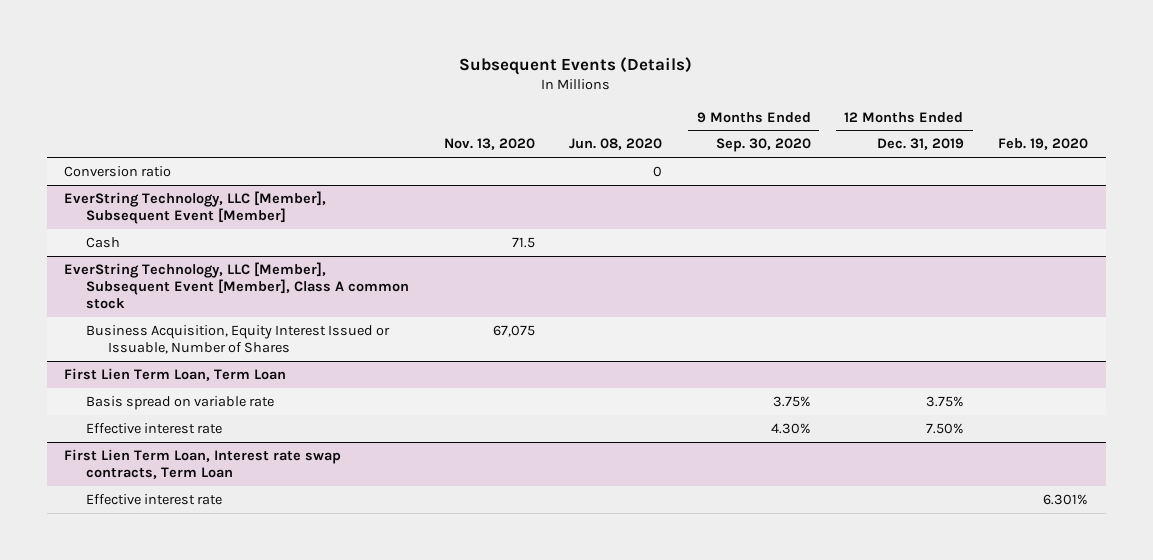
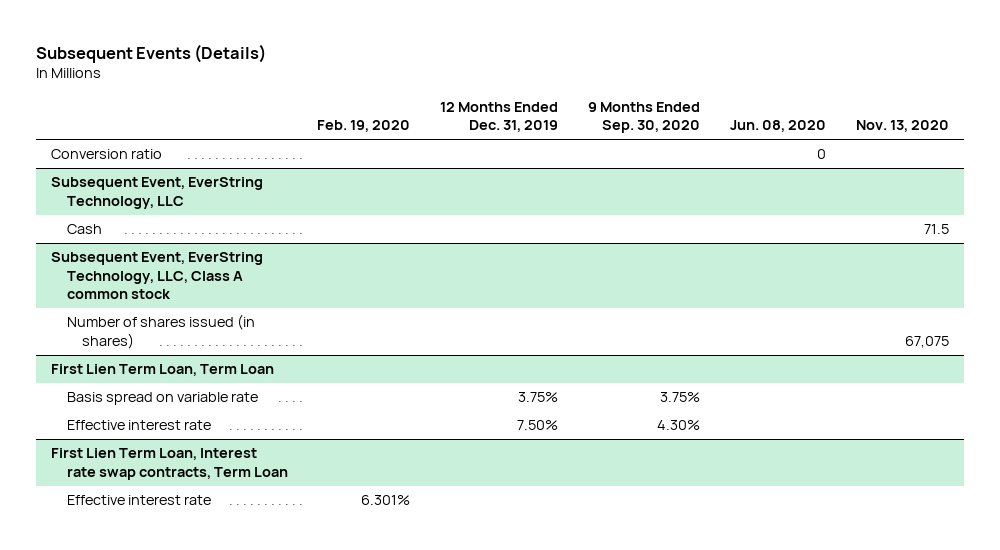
- | Nov. 13, 2020 | Jun. 08, 2020 | 9 Months Ended Sep. 30, 2020 | 12 Months Ended Dec. 31, 2019 | Feb. 19, 2020
+ | Feb. 19, 2020 | 12 Months Ended Dec. 31, 2019 | 9 Months Ended Sep. 30, 2020 | Jun. 08, 2020 | Nov. 13, 2020
- EverString Technology, LLC [Member], Subsequent Event [Member]
+ Subsequent Event, EverString Technology, LLC
- EverString Technology, LLC [Member], Subsequent Event [Member], Class A common stock
- Business Acquisition, Equity Interest Issued or Issuable, Number of Shares | 67,075 | | | |
+ Subsequent Event, EverString Technology, LLC, Class A common stock
+ Number of shares issued (in shares) | | | | | 67,075

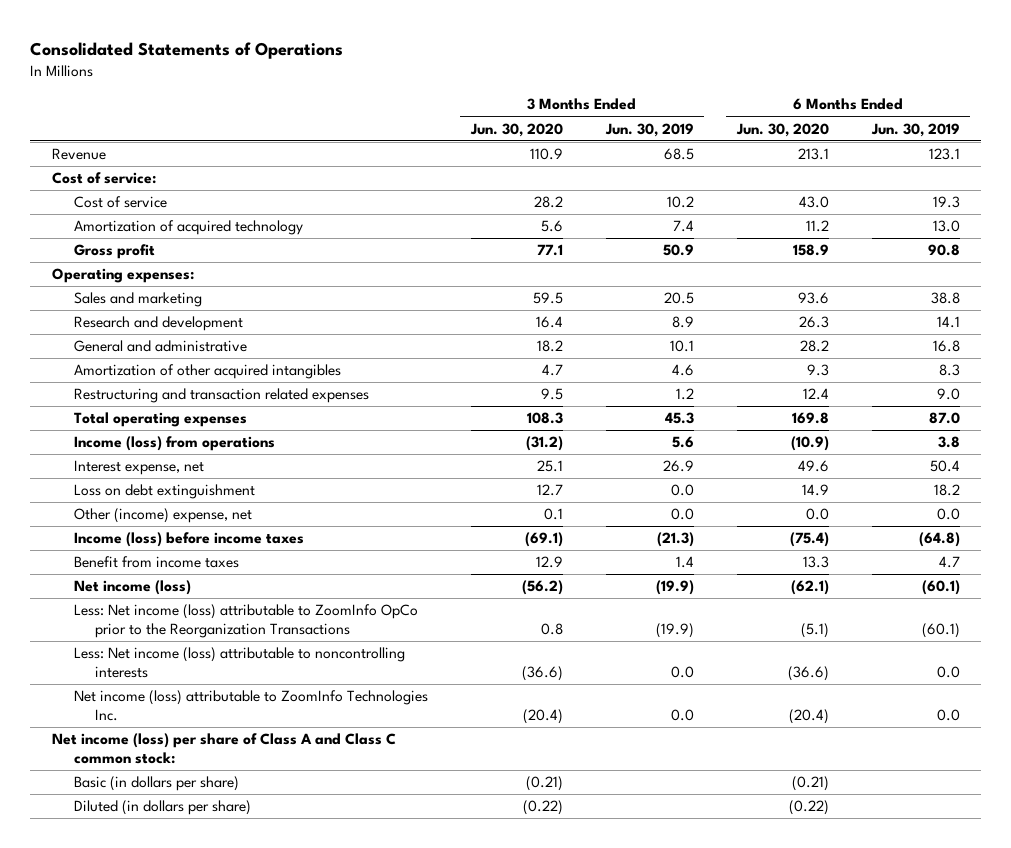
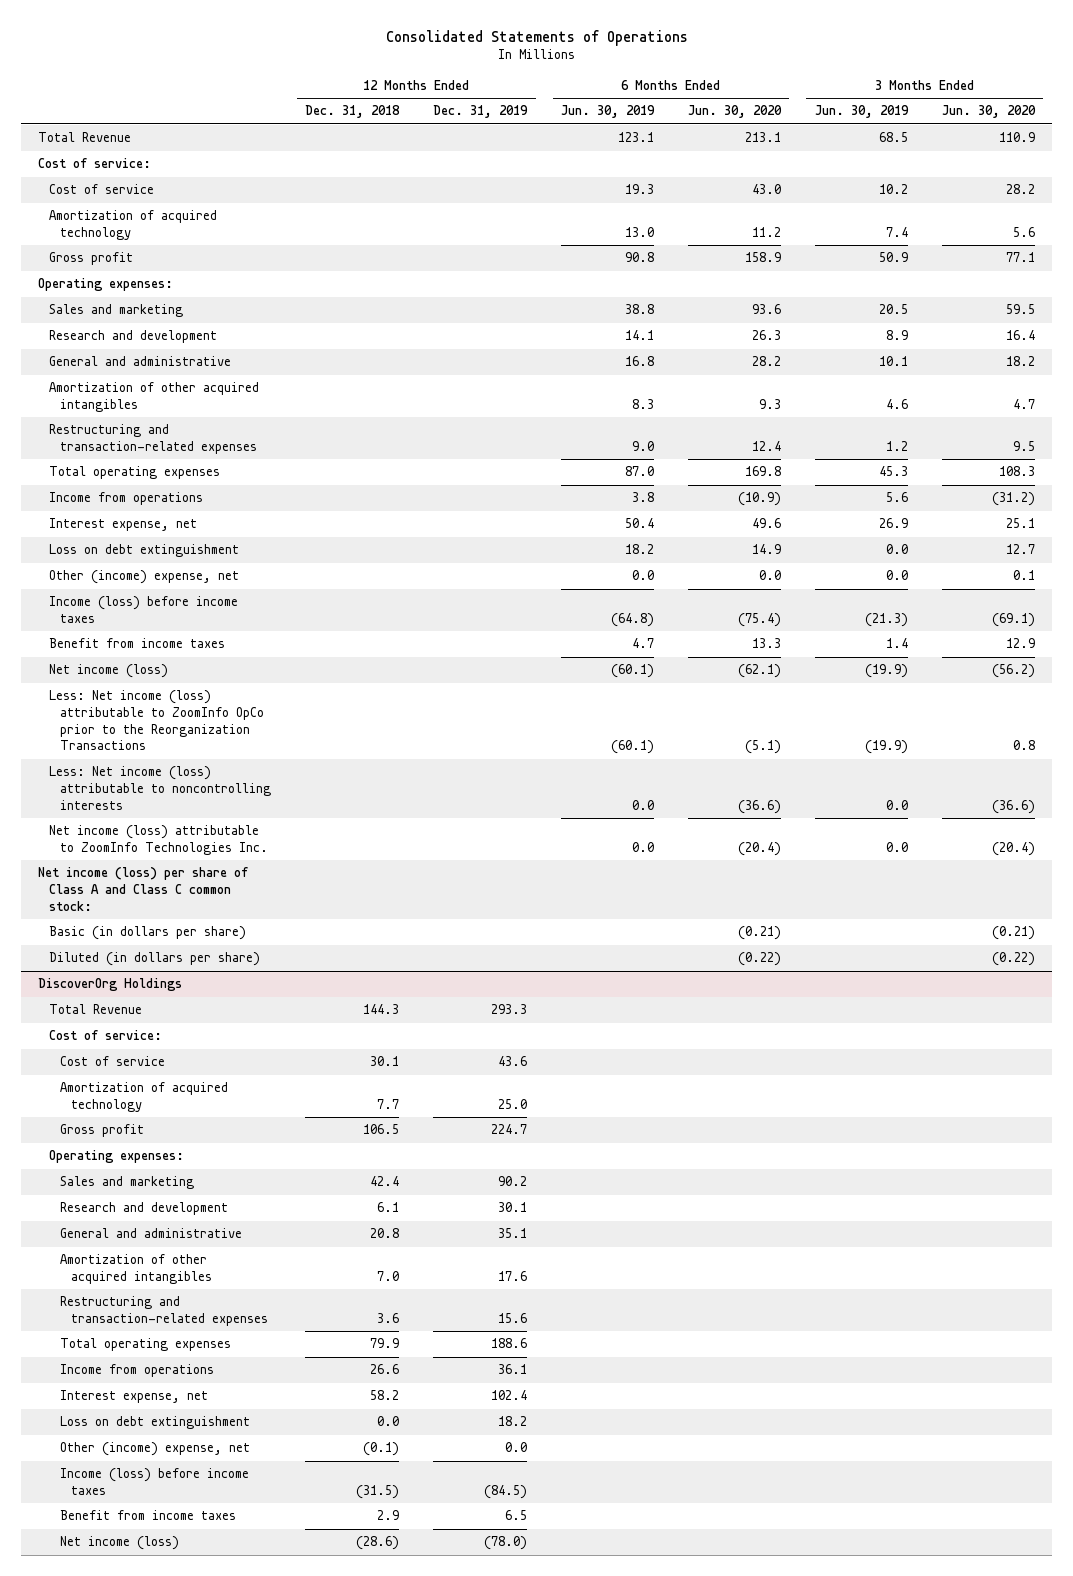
- | 3 Months Ended Jun. 30, 2020 | 3 Months Ended Jun. 30, 2019 | 6 Months Ended Jun. 30, 2020 | 6 Months Ended Jun. 30, 2019
+ | 12 Months Ended Dec. 31, 2018 | 12 Months Ended Dec. 31, 2019 | 6 Months Ended Jun. 30, 2019 | 6 Months Ended Jun. 30, 2020 | 3 Months Ended Jun. 30, 2019 | 3 Months Ended Jun. 30, 2020
- Revenue | 110.9 | 68.5 | 213.1 | 123.1
+ Total Revenue | | | 123.1 | 213.1 | 68.5 | 110.9
- Restructuring and transaction related expenses | 9.5 | 1.2 | 12.4 | 9.0
+ Restructuring and transaction-related expenses | | | 9.0 | 12.4 | 1.2 | 9.5
- Income (loss) from operations | (31.2) | 5.6 | (10.9) | 3.8
+ Income from operations | | | 3.8 | (10.9) | 5.6 | (31.2)
+ DiscoverOrg Holdings
+ Total Revenue | 144.3 | 293.3 | | | |
+ Cost of service:
+ Cost of service | 30.1 | 43.6 | | | |
+ Amortization of acquired technology | 7.7 | 25.0 | | | |
+ Gross profit | 106.5 | 224.7 | | | |
+ Operating expenses:
+ Sales and marketing | 42.4 | 90.2 | | | |
+ Research and development | 6.1 | 30.1 | | | |
+ General and administrative | 20.8 | 35.1 | | | |
+ Amortization of other acquired intangibles | 7.0 | 17.6 | | | |
+ Restructuring and transaction-related expenses | 3.6 | 15.6 | | | |
+ Total operating expenses | 79.9 | 188.6 | | | |
+ Income from operations | 26.6 | 36.1 | | | |
+ Interest expense, net | 58.2 | 102.4 | | | |
+ Loss on debt extinguishment | 0.0 | 18.2 | | | |
+ Other (income) expense, net | (0.1) | 0.0 | | | |
+ Income (loss) before income taxes | (31.5) | (84.5) | | | |
+ Benefit from income taxes | 2.9 | 6.5 | | | |
+ Net income (loss) | (28.6) | (78.0) | | | |

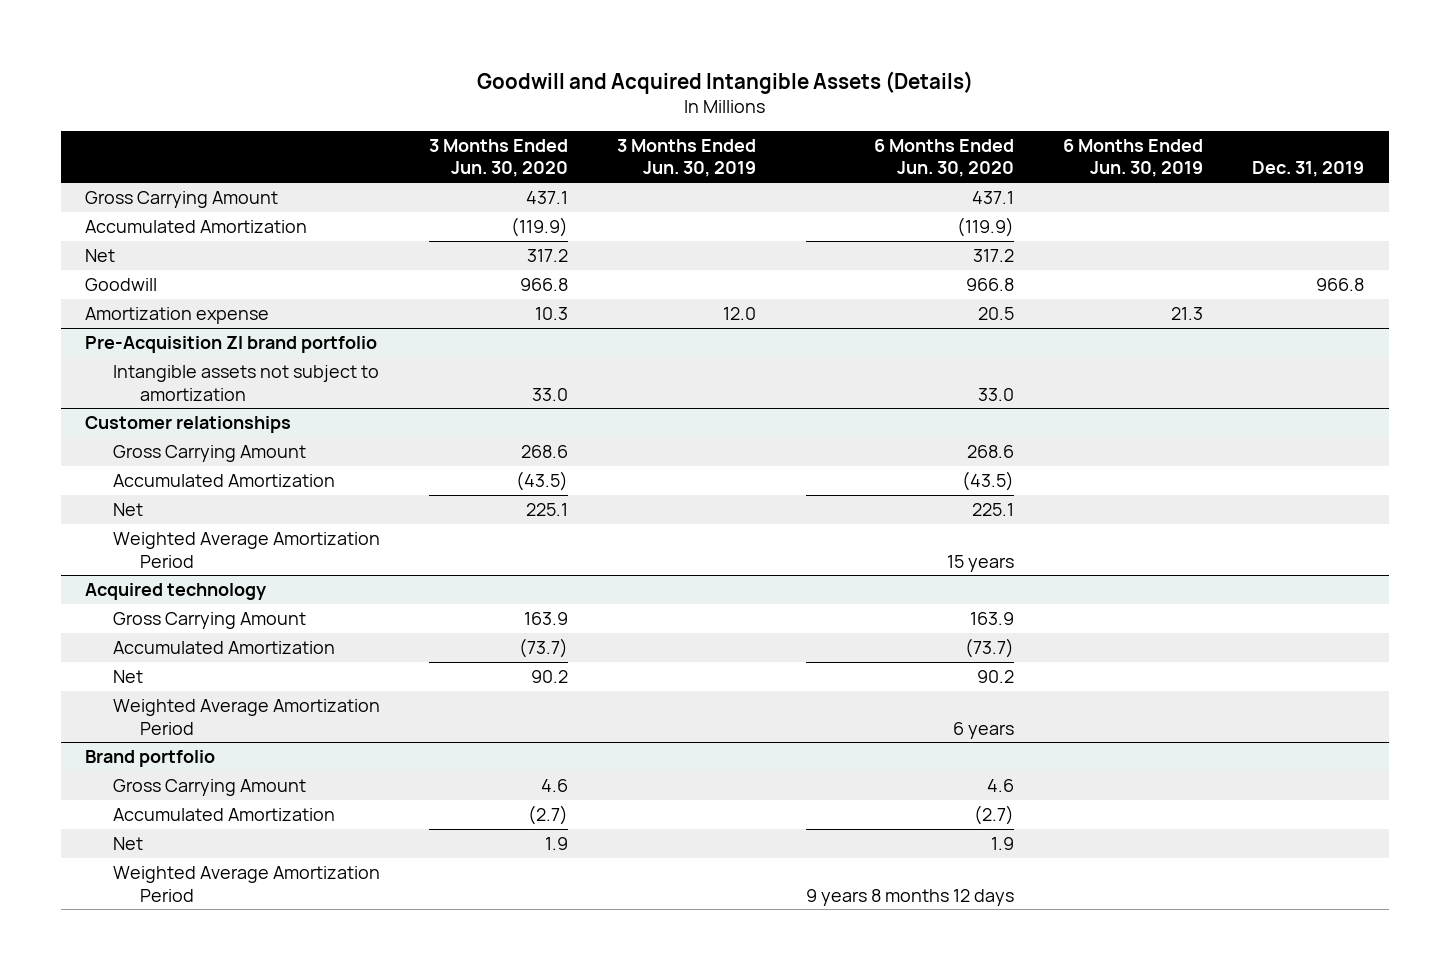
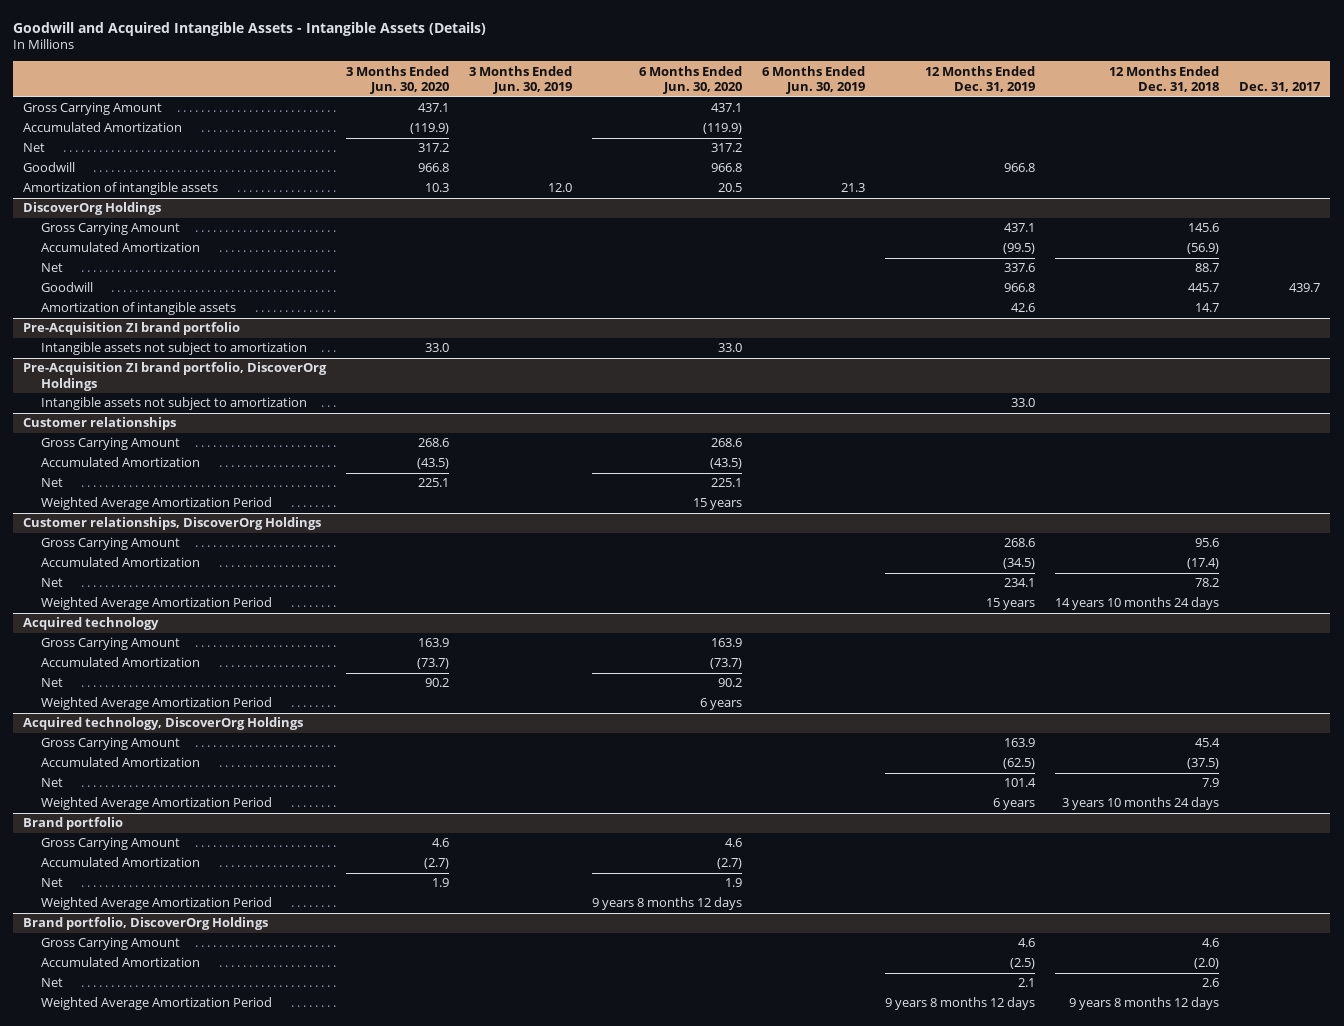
- Goodwill and Acquired Intangible Assets (Details)
+ Goodwill and Acquired Intangible Assets - Intangible Assets (Details)
- | 3 Months Ended Jun. 30, 2020 | 3 Months Ended Jun. 30, 2019 | 6 Months Ended Jun. 30, 2020 | 6 Months Ended Jun. 30, 2019 | Dec. 31, 2019
+ | 3 Months Ended Jun. 30, 2020 | 3 Months Ended Jun. 30, 2019 | 6 Months Ended Jun. 30, 2020 | 6 Months Ended Jun. 30, 2019 | 12 Months Ended Dec. 31, 2019 | 12 Months Ended Dec. 31, 2018 | Dec. 31, 2017
- Amortization expense | 10.3 | 12.0 | 20.5 | 21.3 |
+ Amortization of intangible assets | 10.3 | 12.0 | 20.5 | 21.3 | | |
+ DiscoverOrg Holdings
+ Gross Carrying Amount | | | | | 437.1 | 145.6 |
+ Accumulated Amortization | | | | | (99.5) | (56.9) |
+ Net | | | | | 337.6 | 88.7 |
+ Goodwill | | | | | 966.8 | 445.7 | 439.7
+ Amortization of intangible assets | | | | | 42.6 | 14.7 |
+ Pre-Acquisition ZI brand portfolio, DiscoverOrg Holdings
+ Intangible assets not subject to amortization | | | | | 33.0 | |
+ Customer relationships, DiscoverOrg Holdings
+ Gross Carrying Amount | | | | | 268.6 | 95.6 |
+ Accumulated Amortization | | | | | (34.5) | (17.4) |
+ Net | | | | | 234.1 | 78.2 |
+ Weighted Average Amortization Period | | | | | 15 years | 14 years 10 months 24 days |
+ Acquired technology, DiscoverOrg Holdings
+ Gross Carrying Amount | | | | | 163.9 | 45.4 |
+ Accumulated Amortization | | | | | (62.5) | (37.5) |
+ Net | | | | | 101.4 | 7.9 |
+ Weighted Average Amortization Period | | | | | 6 years | 3 years 10 months 24 days |
+ Brand portfolio, DiscoverOrg Holdings
+ Gross Carrying Amount | | | | | 4.6 | 4.6 |
+ Accumulated Amortization | | | | | (2.5) | (2.0) |
+ Net | | | | | 2.1 | 2.6 |
+ Weighted Average Amortization Period | | | | | 9 years 8 months 12 days | 9 years 8 months 12 days |

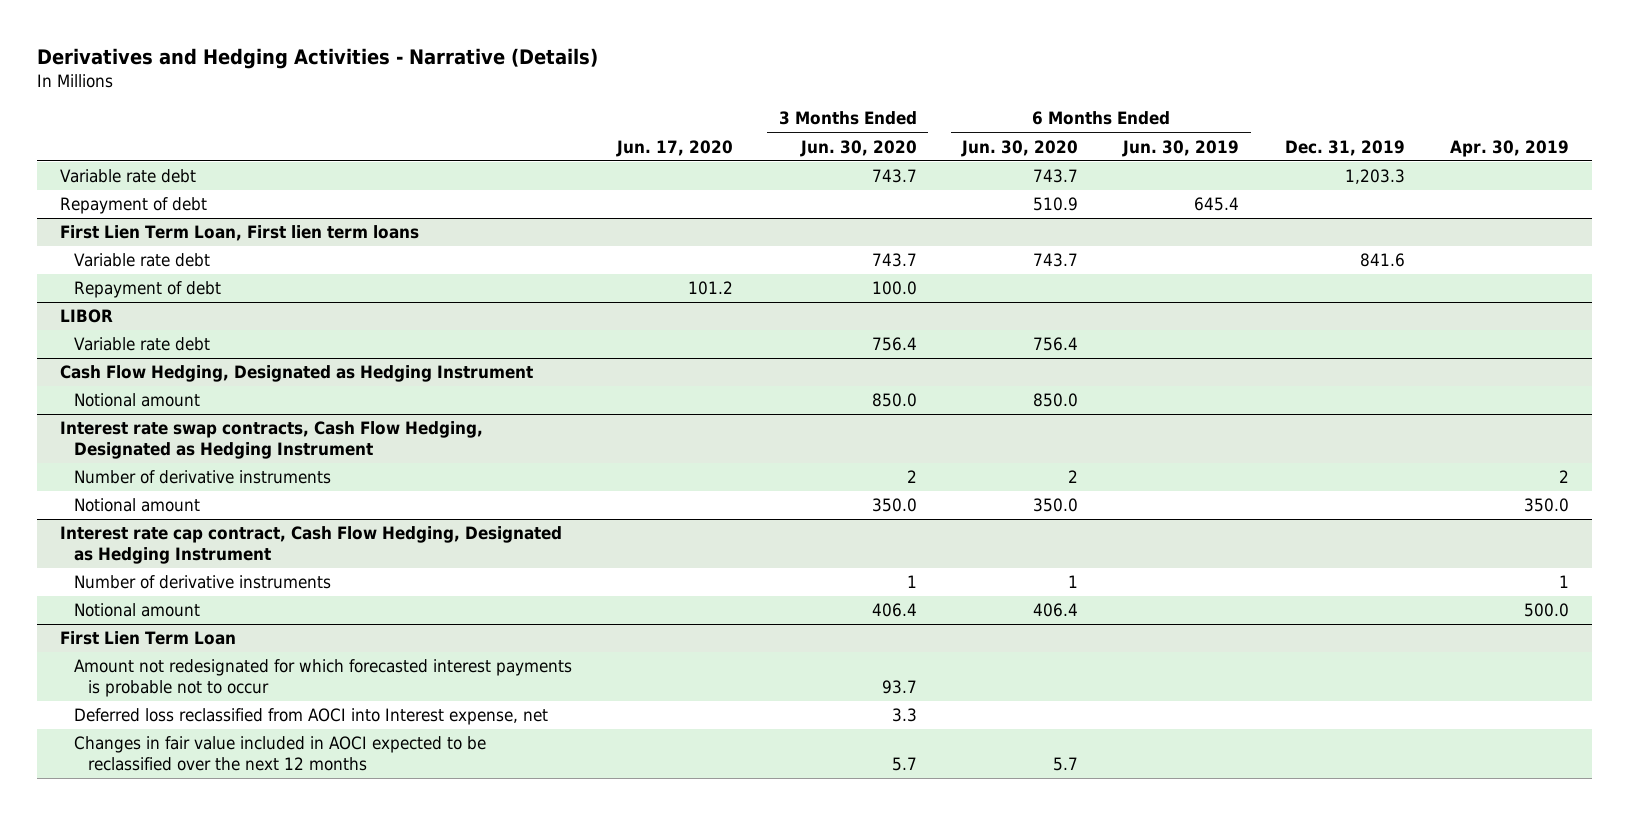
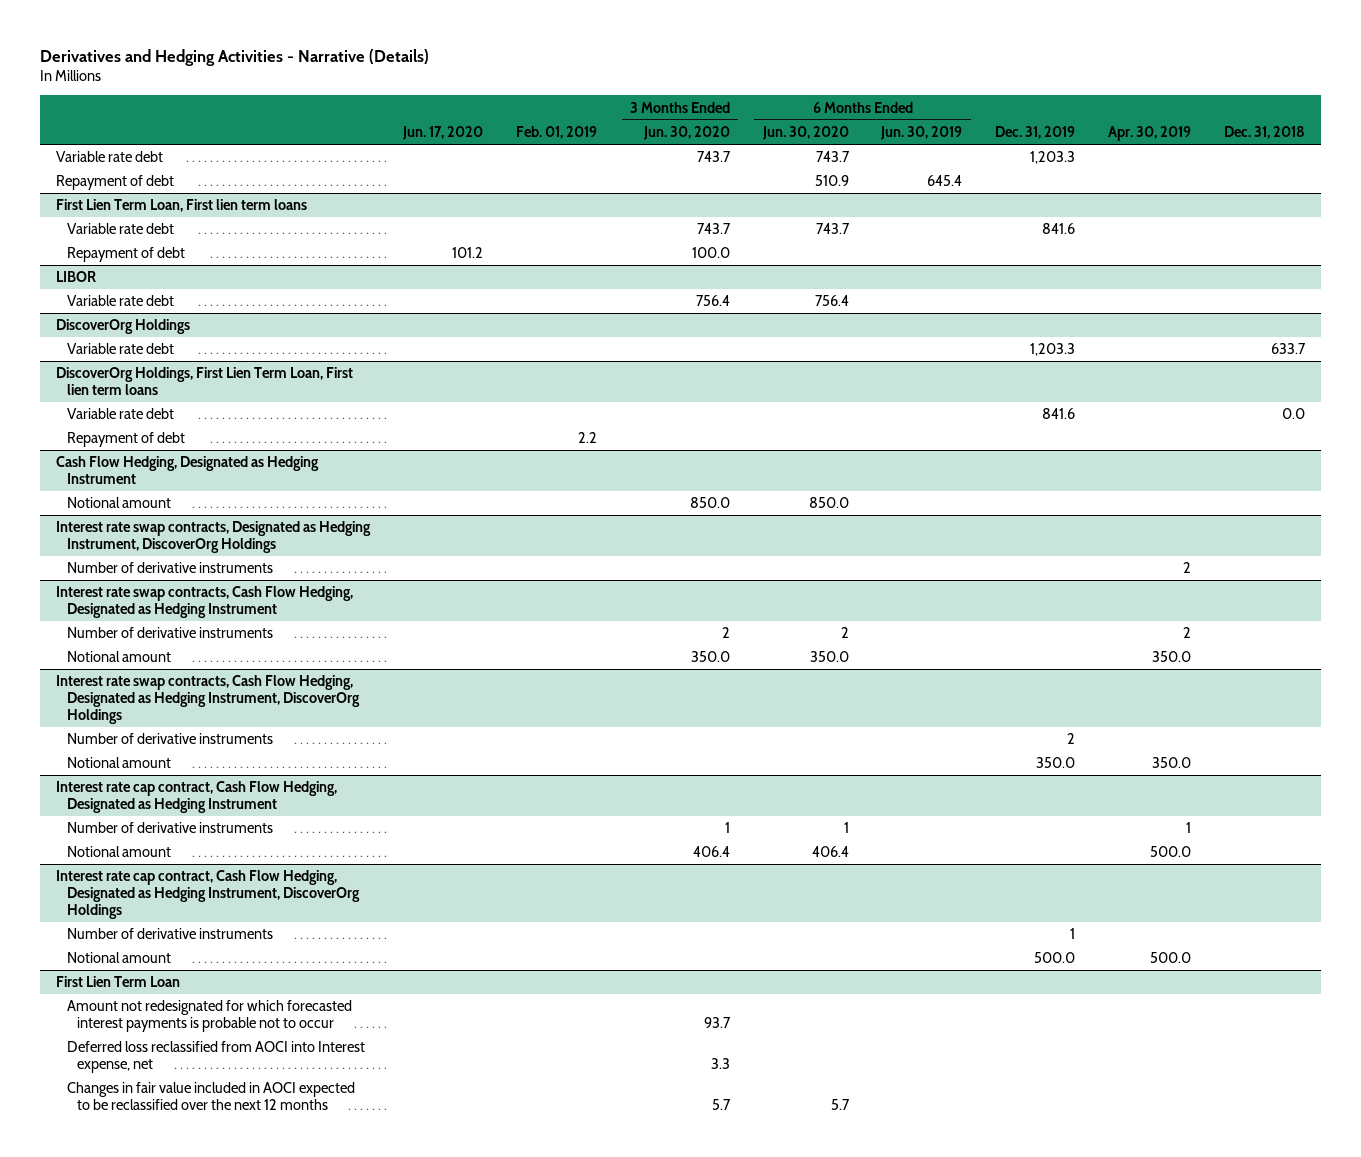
- | Jun. 17, 2020 | 3 Months Ended Jun. 30, 2020 | 6 Months Ended Jun. 30, 2020 | 6 Months Ended Jun. 30, 2019 | Dec. 31, 2019 | Apr. 30, 2019
+ | Jun. 17, 2020 | Feb. 01, 2019 | 3 Months Ended Jun. 30, 2020 | 6 Months Ended Jun. 30, 2020 | 6 Months Ended Jun. 30, 2019 | Dec. 31, 2019 | Apr. 30, 2019 | Dec. 31, 2018
+ DiscoverOrg Holdings
+ Variable rate debt | | | | | | 1,203.3 | | 633.7
+ DiscoverOrg Holdings, First Lien Term Loan, First lien term loans
+ Variable rate debt | | | | | | 841.6 | | 0.0
+ Repayment of debt | | 2.2 | | | | | |
+ Interest rate swap contracts, Designated as Hedging Instrument, DiscoverOrg Holdings
+ Number of derivative instruments | | | | | | | 2 |
+ Interest rate swap contracts, Cash Flow Hedging, Designated as Hedging Instrument, DiscoverOrg Holdings
+ Number of derivative instruments | | | | | | 2 | |
+ Notional amount | | | | | | 350.0 | 350.0 |
+ Interest rate cap contract, Cash Flow Hedging, Designated as Hedging Instrument, DiscoverOrg Holdings
+ Number of derivative instruments | | | | | | 1 | |
+ Notional amount | | | | | | 500.0 | 500.0 |

